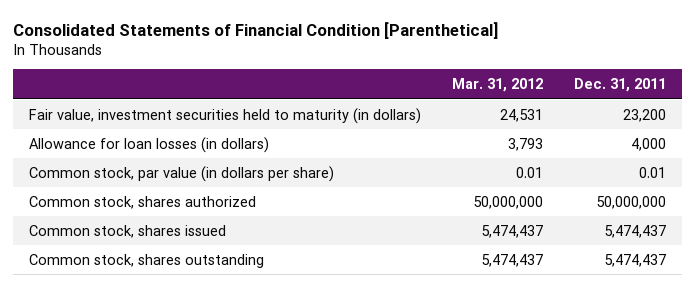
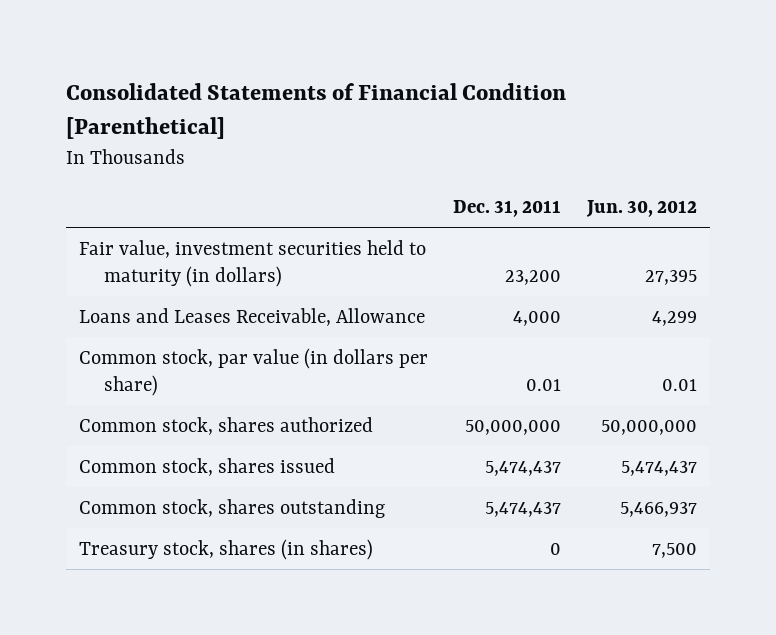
- | Mar. 31, 2012 | Dec. 31, 2011
+ | Dec. 31, 2011 | Jun. 30, 2012
- Allowance for loan losses (in dollars) | 3,793 | 4,000
+ Loans and Leases Receivable, Allowance | 4,000 | 4,299
+ Treasury stock, shares (in shares) | 0 | 7,500

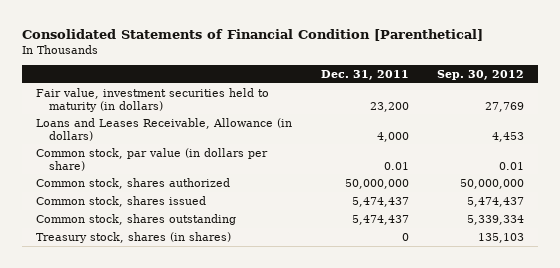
- | Dec. 31, 2011 | Jun. 30, 2012
+ | Dec. 31, 2011 | Sep. 30, 2012
- Loans and Leases Receivable, Allowance | 4,000 | 4,299
+ Loans and Leases Receivable, Allowance (in dollars) | 4,000 | 4,453

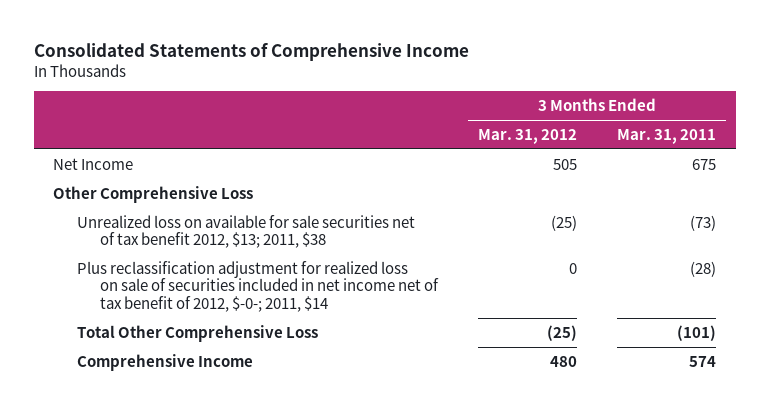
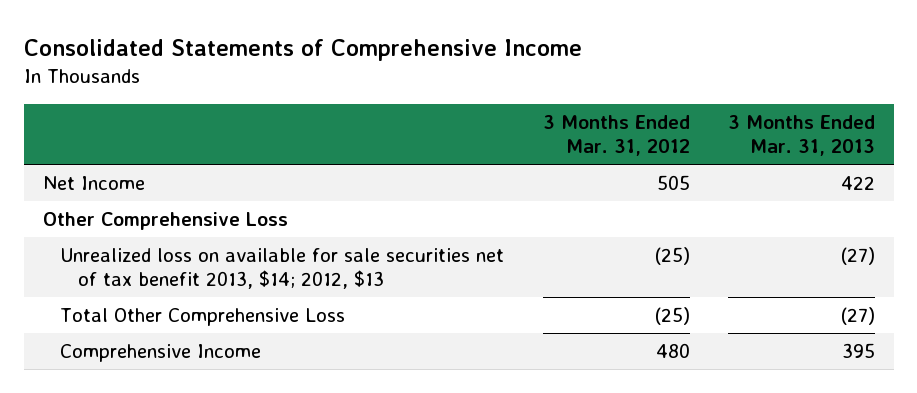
- | 3 Months Ended Mar. 31, 2012 | 3 Months Ended Mar. 31, 2011
+ | 3 Months Ended Mar. 31, 2012 | 3 Months Ended Mar. 31, 2013
- Unrealized loss on available for sale securities net of tax benefit 2012, $13; 2011, $38 | (25) | (73)
- Plus reclassification adjustment for realized loss on sale of securities included in net income net of tax benefit of 2012, $-0-; 2011, $14 | 0 | (28)
+ Unrealized loss on available for sale securities net of tax benefit 2013, $14; 2012, $13 | (25) | (27)

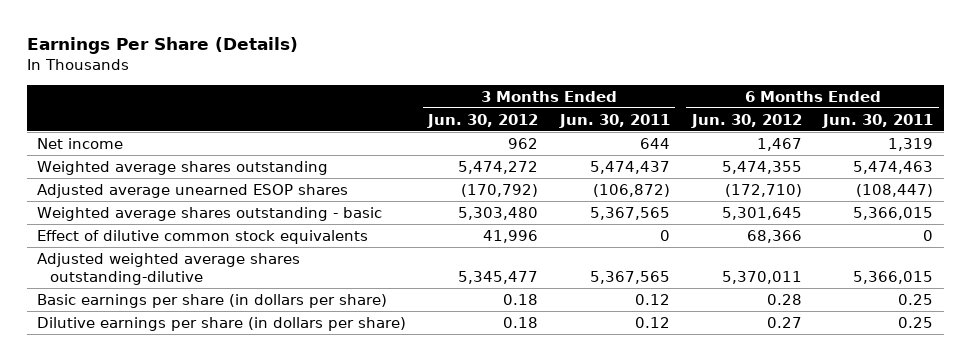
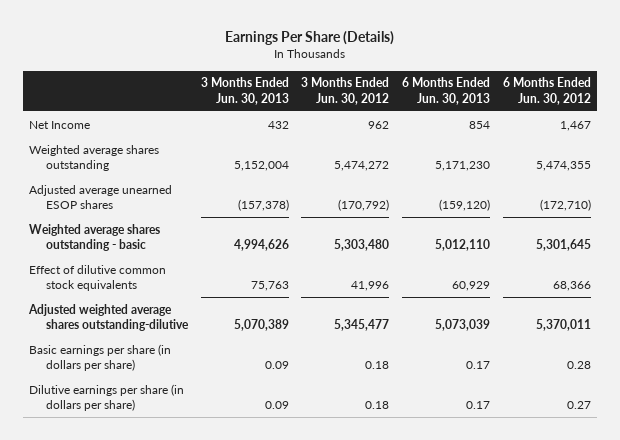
- | 3 Months Ended Jun. 30, 2012 | 3 Months Ended Jun. 30, 2011 | 6 Months Ended Jun. 30, 2012 | 6 Months Ended Jun. 30, 2011
+ | 3 Months Ended Jun. 30, 2013 | 3 Months Ended Jun. 30, 2012 | 6 Months Ended Jun. 30, 2013 | 6 Months Ended Jun. 30, 2012
- Net income | 962 | 644 | 1,467 | 1,319
+ Net Income | 432 | 962 | 854 | 1,467

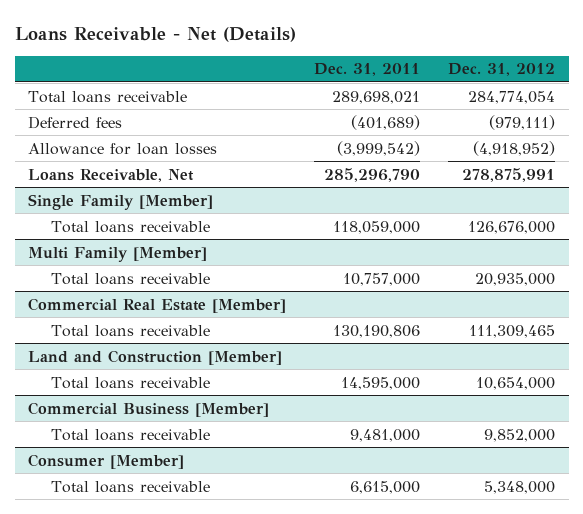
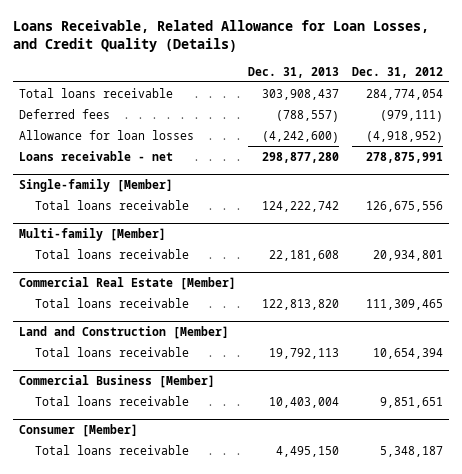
- Loans Receivable - Net (Details)
+ Loans Receivable, Related Allowance for Loan Losses, and Credit Quality (Details)
- | Dec. 31, 2011 | Dec. 31, 2012
+ | Dec. 31, 2013 | Dec. 31, 2012
- Loans Receivable, Net | 285,296,790 | 278,875,991
- Single Family [Member]
- Total loans receivable | 118,059,000 | 126,676,000
- Multi Family [Member]
- Total loans receivable | 10,757,000 | 20,935,000
+ Loans receivable - net | 298,877,280 | 278,875,991
+ Single-family [Member]
+ Total loans receivable | 124,222,742 | 126,675,556
+ Multi-family [Member]
+ Total loans receivable | 22,181,608 | 20,934,801
@ Land and Construction [Member]
- Total loans receivable | 14,595,000 | 10,654,000
+ Total loans receivable | 19,792,113 | 10,654,394
@ Commercial Business [Member]
- Total loans receivable | 9,481,000 | 9,852,000
+ Total loans receivable | 10,403,004 | 9,851,651
@ Consumer [Member]
- Total loans receivable | 6,615,000 | 5,348,000
+ Total loans receivable | 4,495,150 | 5,348,187

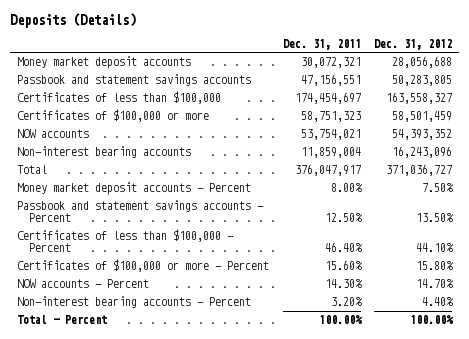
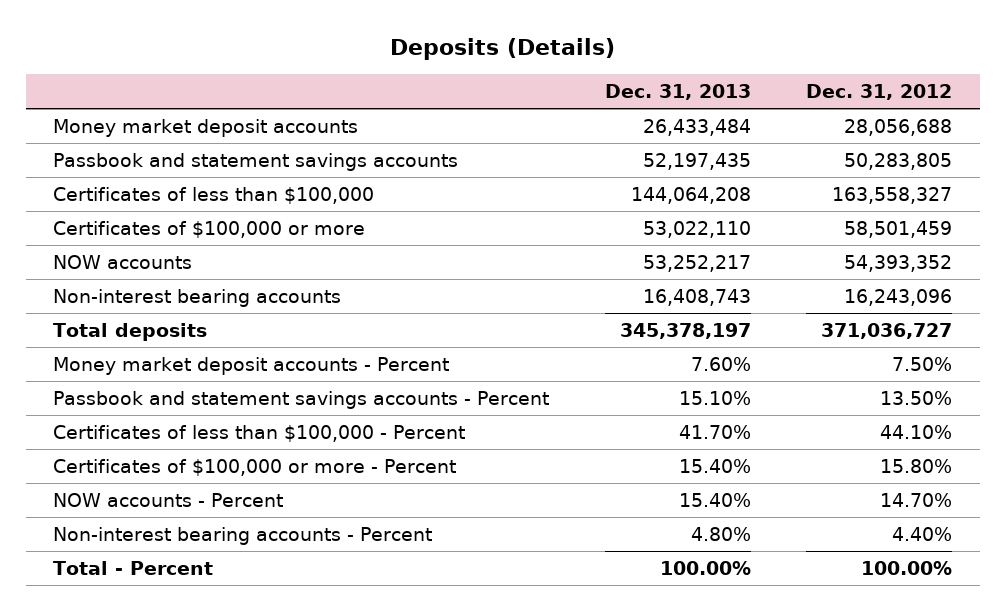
- | Dec. 31, 2011 | Dec. 31, 2012
+ | Dec. 31, 2013 | Dec. 31, 2012
- Total | 376,047,917 | 371,036,727
+ Total deposits | 345,378,197 | 371,036,727

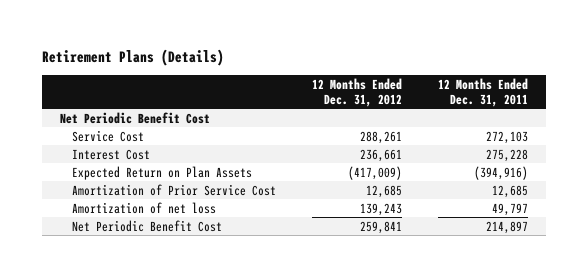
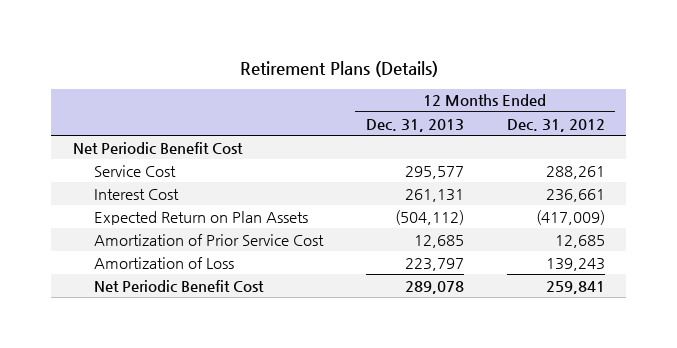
- | 12 Months Ended Dec. 31, 2012 | 12 Months Ended Dec. 31, 2011
+ | 12 Months Ended Dec. 31, 2013 | 12 Months Ended Dec. 31, 2012
- Amortization of net loss | 139,243 | 49,797
+ Amortization of Loss | 223,797 | 139,243

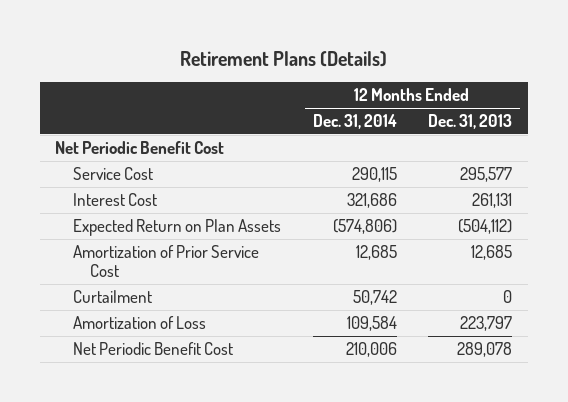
- | 12 Months Ended Dec. 31, 2013 | 12 Months Ended Dec. 31, 2012
+ | 12 Months Ended Dec. 31, 2014 | 12 Months Ended Dec. 31, 2013
+ Curtailment | 50,742 | 0

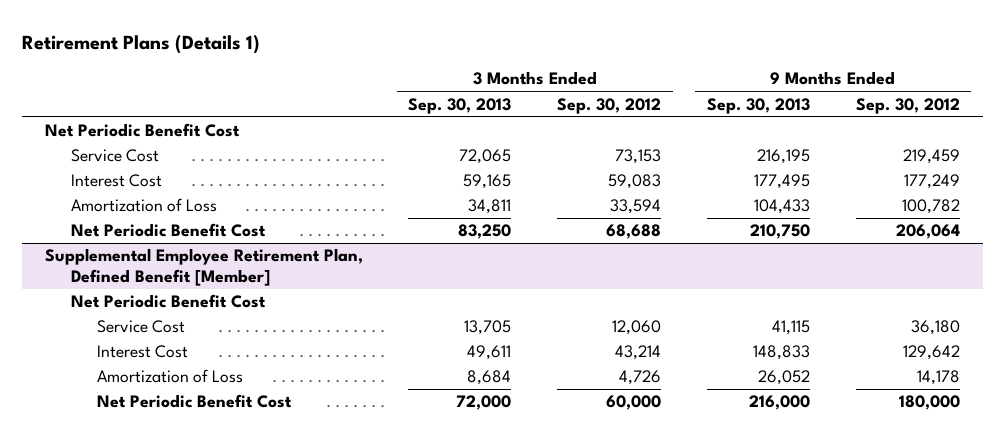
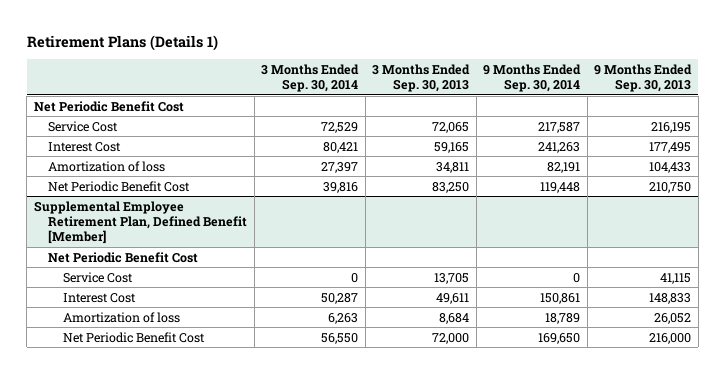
- | 3 Months Ended Sep. 30, 2013 | 3 Months Ended Sep. 30, 2012 | 9 Months Ended Sep. 30, 2013 | 9 Months Ended Sep. 30, 2012
+ | 3 Months Ended Sep. 30, 2014 | 3 Months Ended Sep. 30, 2013 | 9 Months Ended Sep. 30, 2014 | 9 Months Ended Sep. 30, 2013
- Amortization of Loss | 34,811 | 33,594 | 104,433 | 100,782
+ Amortization of loss | 27,397 | 34,811 | 82,191 | 104,433
@ Supplemental Employee Retirement Plan, Defined Benefit [Member]
- Amortization of Loss | 8,684 | 4,726 | 26,052 | 14,178
+ Amortization of loss | 6,263 | 8,684 | 18,789 | 26,052

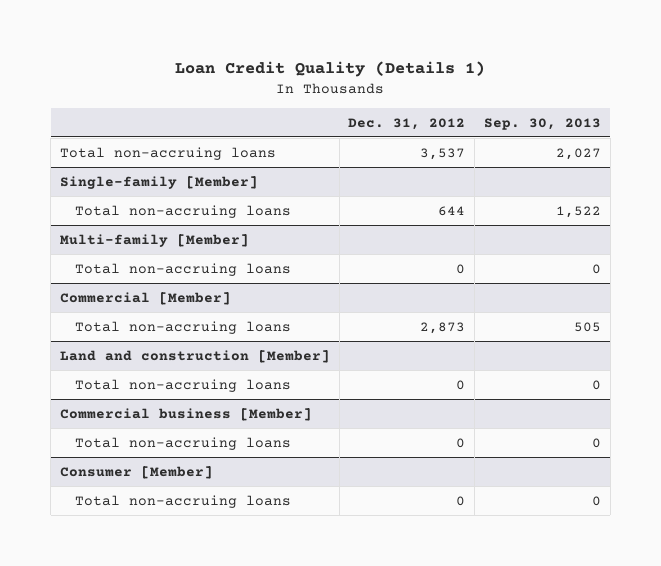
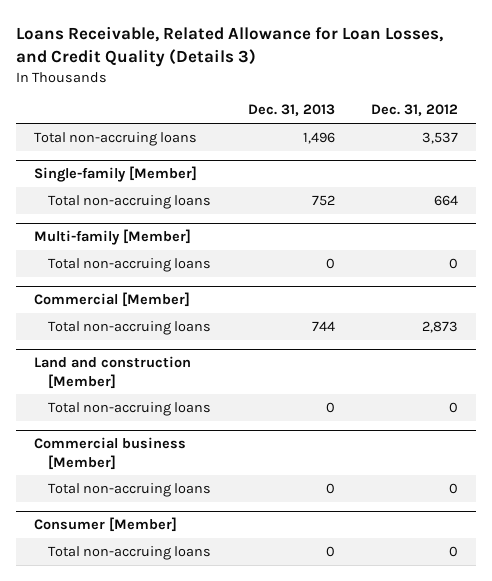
- Loan Credit Quality (Details 1)
+ Loans Receivable, Related Allowance for Loan Losses, and Credit Quality (Details 3)
- | Dec. 31, 2012 | Sep. 30, 2013
+ | Dec. 31, 2013 | Dec. 31, 2012
@ Single-family [Member]
- Total non-accruing loans | 644 | 1,522
+ Total non-accruing loans | 752 | 664

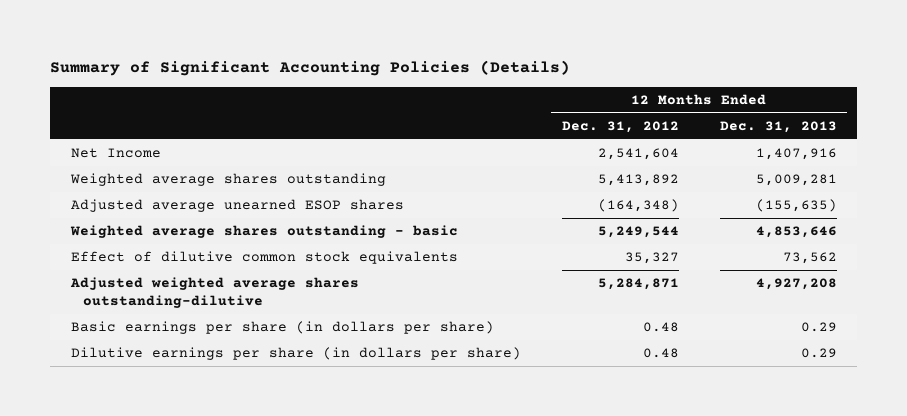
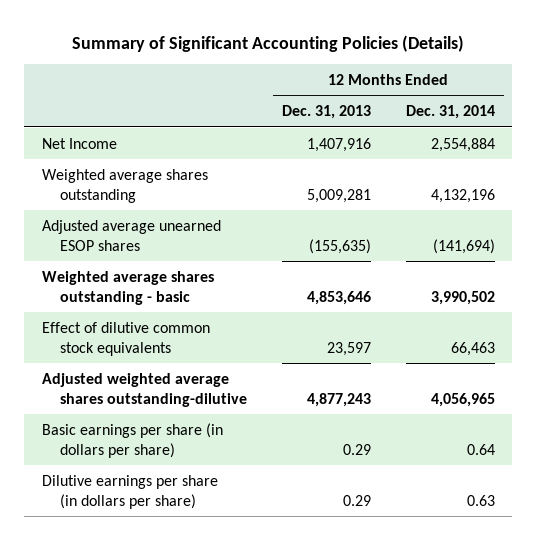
- | 12 Months Ended Dec. 31, 2012 | 12 Months Ended Dec. 31, 2013
+ | 12 Months Ended Dec. 31, 2013 | 12 Months Ended Dec. 31, 2014
- Effect of dilutive common stock equivalents | 35,327 | 73,562
- Adjusted weighted average shares outstanding-dilutive | 5,284,871 | 4,927,208
+ Effect of dilutive common stock equivalents | 23,597 | 66,463
+ Adjusted weighted average shares outstanding-dilutive | 4,877,243 | 4,056,965

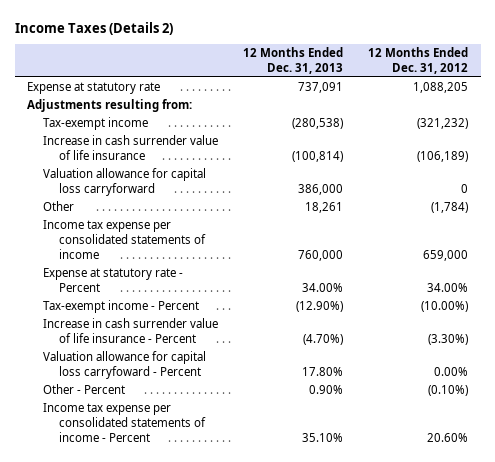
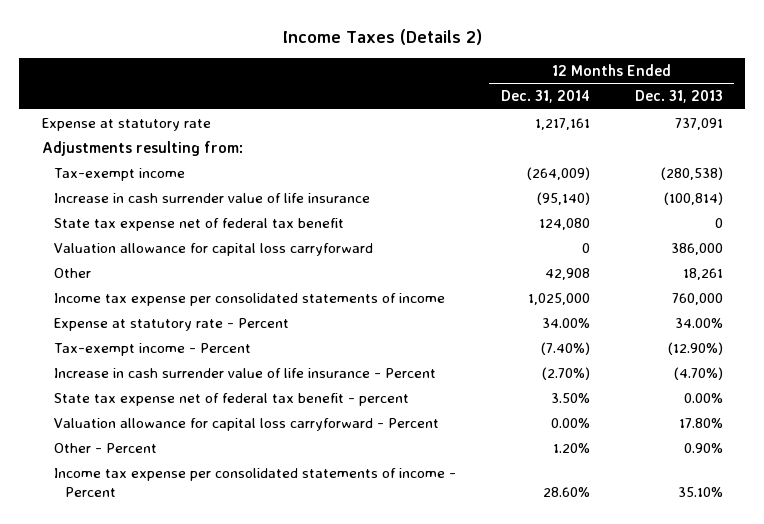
- | 12 Months Ended Dec. 31, 2013 | 12 Months Ended Dec. 31, 2012
+ | 12 Months Ended Dec. 31, 2014 | 12 Months Ended Dec. 31, 2013
+ State tax expense net of federal tax benefit | 124,080 | 0
- Valuation allowance for capital loss carryfoward - Percent | 17.80% | 0.00%
+ State tax expense net of federal tax benefit - percent | 3.50% | 0.00%
+ Valuation allowance for capital loss carryforward - Percent | 0.00% | 17.80%

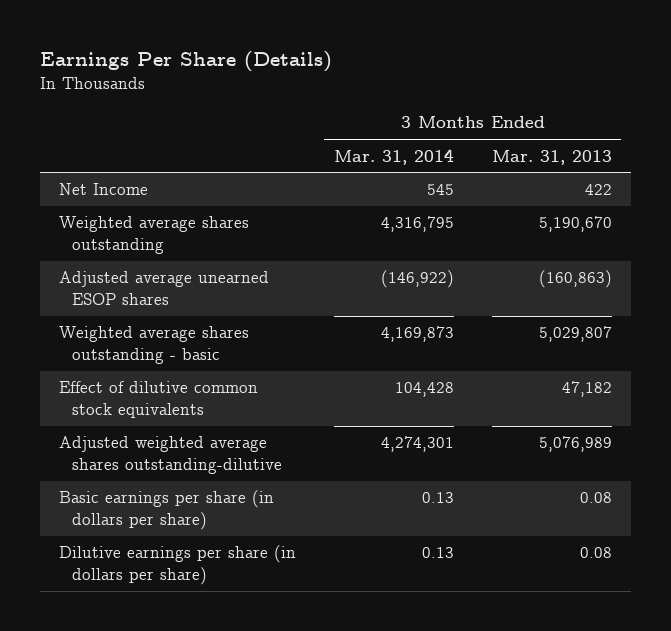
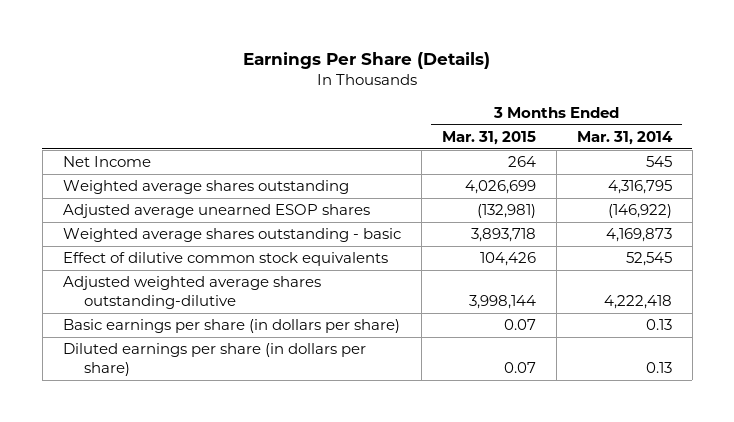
- | 3 Months Ended Mar. 31, 2014 | 3 Months Ended Mar. 31, 2013
+ | 3 Months Ended Mar. 31, 2015 | 3 Months Ended Mar. 31, 2014
- Effect of dilutive common stock equivalents | 104,428 | 47,182
- Adjusted weighted average shares outstanding-dilutive | 4,274,301 | 5,076,989
+ Effect of dilutive common stock equivalents | 104,426 | 52,545
+ Adjusted weighted average shares outstanding-dilutive | 3,998,144 | 4,222,418
- Dilutive earnings per share (in dollars per share) | 0.13 | 0.08
+ Diluted earnings per share (in dollars per share) | 0.07 | 0.13

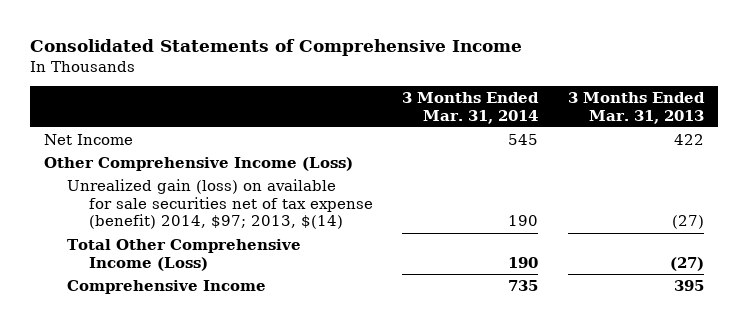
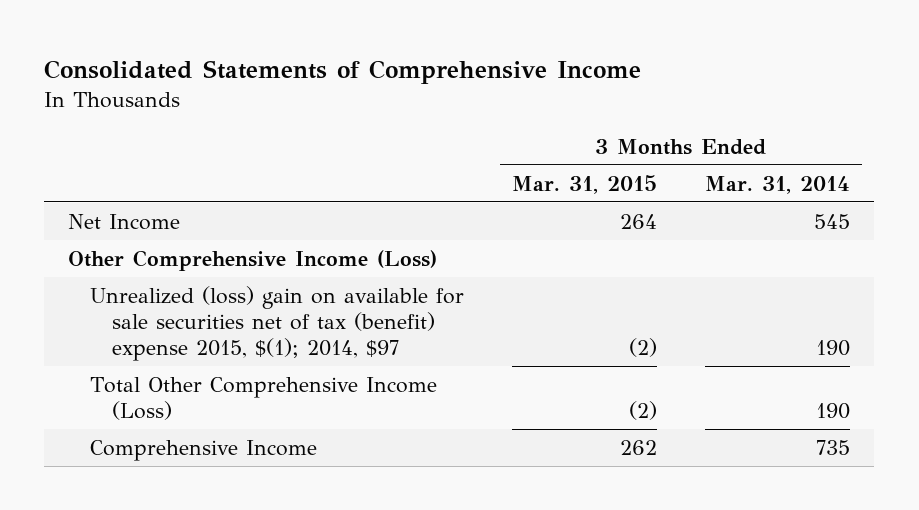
- | 3 Months Ended Mar. 31, 2014 | 3 Months Ended Mar. 31, 2013
+ | 3 Months Ended Mar. 31, 2015 | 3 Months Ended Mar. 31, 2014
- Unrealized gain (loss) on available for sale securities net of tax expense (benefit) 2014, $97; 2013, $(14) | 190 | (27)
+ Unrealized (loss) gain on available for sale securities net of tax (benefit) expense 2015, $(1); 2014, $97 | (2) | 190

